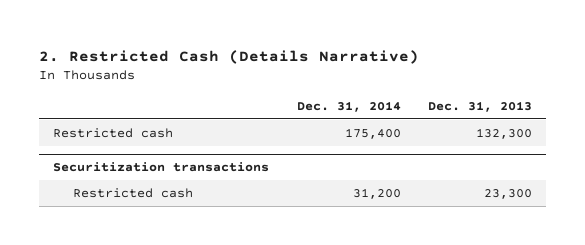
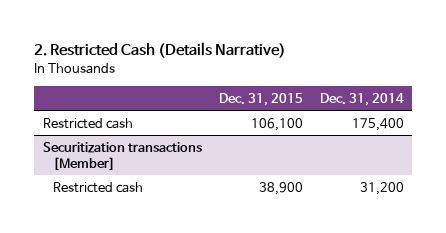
- | Dec. 31, 2014 | Dec. 31, 2013
+ | Dec. 31, 2015 | Dec. 31, 2014
- Securitization transactions
+ Securitization transactions [Member]

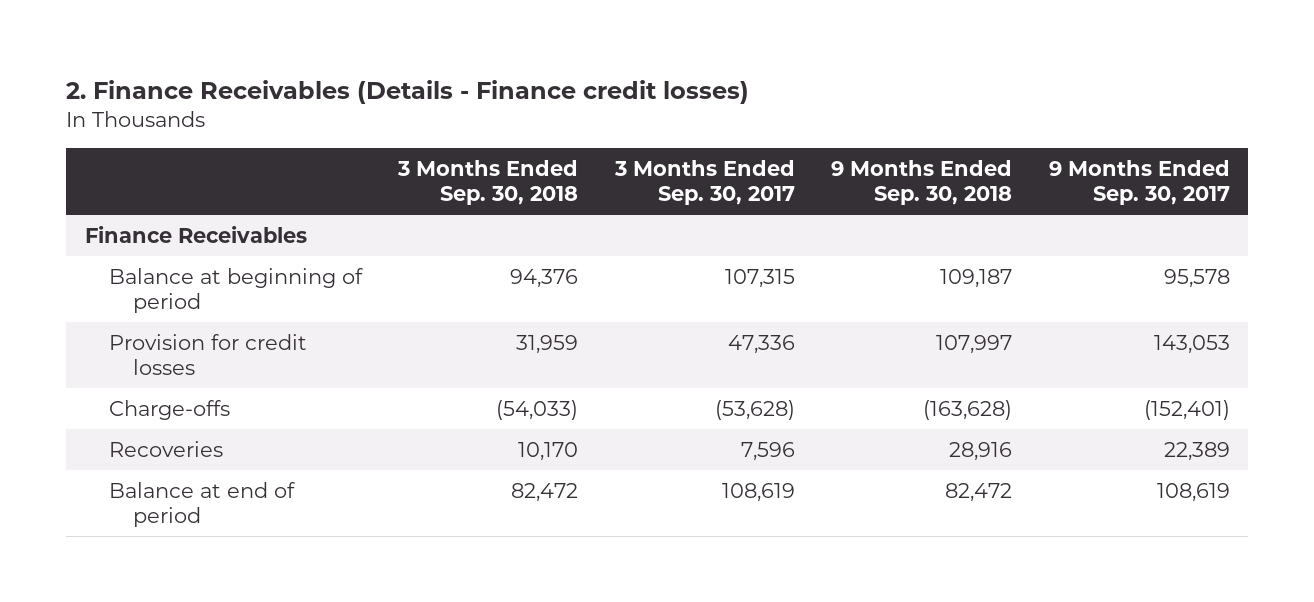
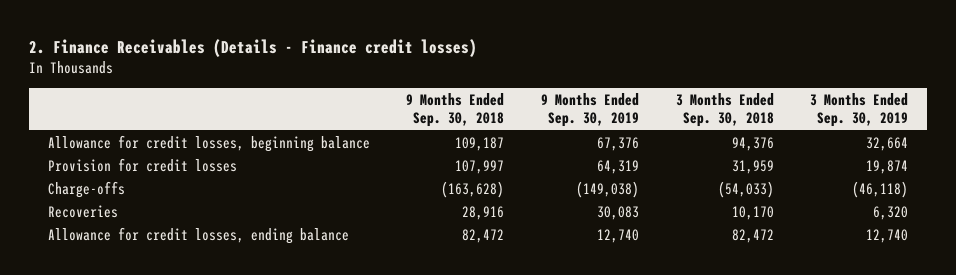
- | 3 Months Ended Sep. 30, 2018 | 3 Months Ended Sep. 30, 2017 | 9 Months Ended Sep. 30, 2018 | 9 Months Ended Sep. 30, 2017
+ | 9 Months Ended Sep. 30, 2018 | 9 Months Ended Sep. 30, 2019 | 3 Months Ended Sep. 30, 2018 | 3 Months Ended Sep. 30, 2019
- Finance Receivables
- Balance at beginning of period | 94,376 | 107,315 | 109,187 | 95,578
+ Allowance for credit losses, beginning balance | 109,187 | 67,376 | 94,376 | 32,664
- Balance at end of period | 82,472 | 108,619 | 82,472 | 108,619
+ Allowance for credit losses, ending balance | 82,472 | 12,740 | 82,472 | 12,740

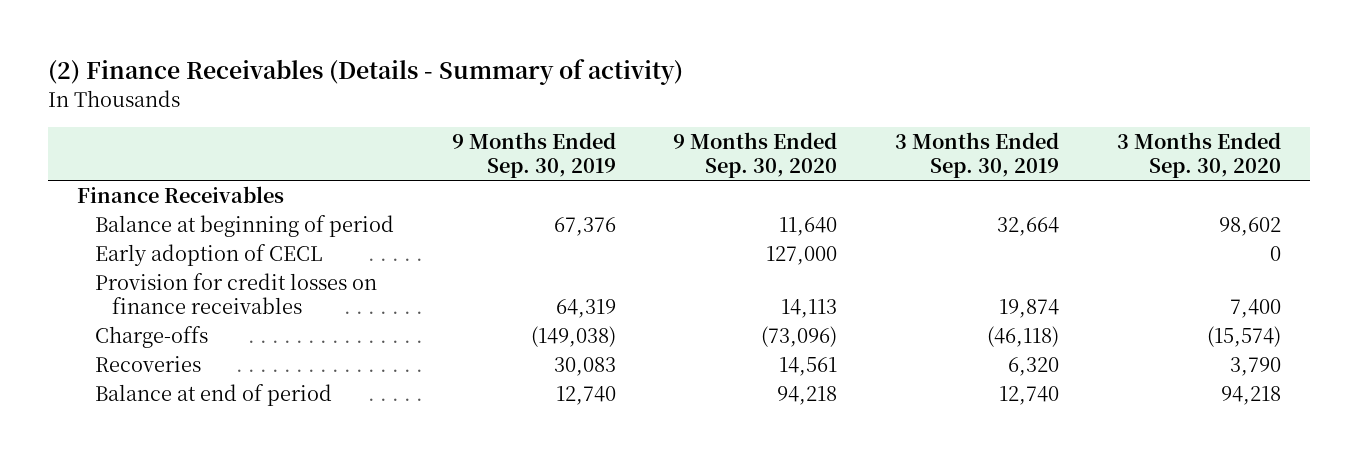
- 2. Finance Receivables (Details - Finance credit losses)
+ (2) Finance Receivables (Details - Summary of activity)
- | 9 Months Ended Sep. 30, 2018 | 9 Months Ended Sep. 30, 2019 | 3 Months Ended Sep. 30, 2018 | 3 Months Ended Sep. 30, 2019
+ | 9 Months Ended Sep. 30, 2019 | 9 Months Ended Sep. 30, 2020 | 3 Months Ended Sep. 30, 2019 | 3 Months Ended Sep. 30, 2020
- Allowance for credit losses, beginning balance | 109,187 | 67,376 | 94,376 | 32,664
- Provision for credit losses | 107,997 | 64,319 | 31,959 | 19,874
+ Finance Receivables
+ Balance at beginning of period | 67,376 | 11,640 | 32,664 | 98,602
+ Early adoption of CECL | | 127,000 | | 0
+ Provision for credit losses on finance receivables | 64,319 | 14,113 | 19,874 | 7,400
- Allowance for credit losses, ending balance | 82,472 | 12,740 | 82,472 | 12,740
+ Balance at end of period | 12,740 | 94,218 | 12,740 | 94,218

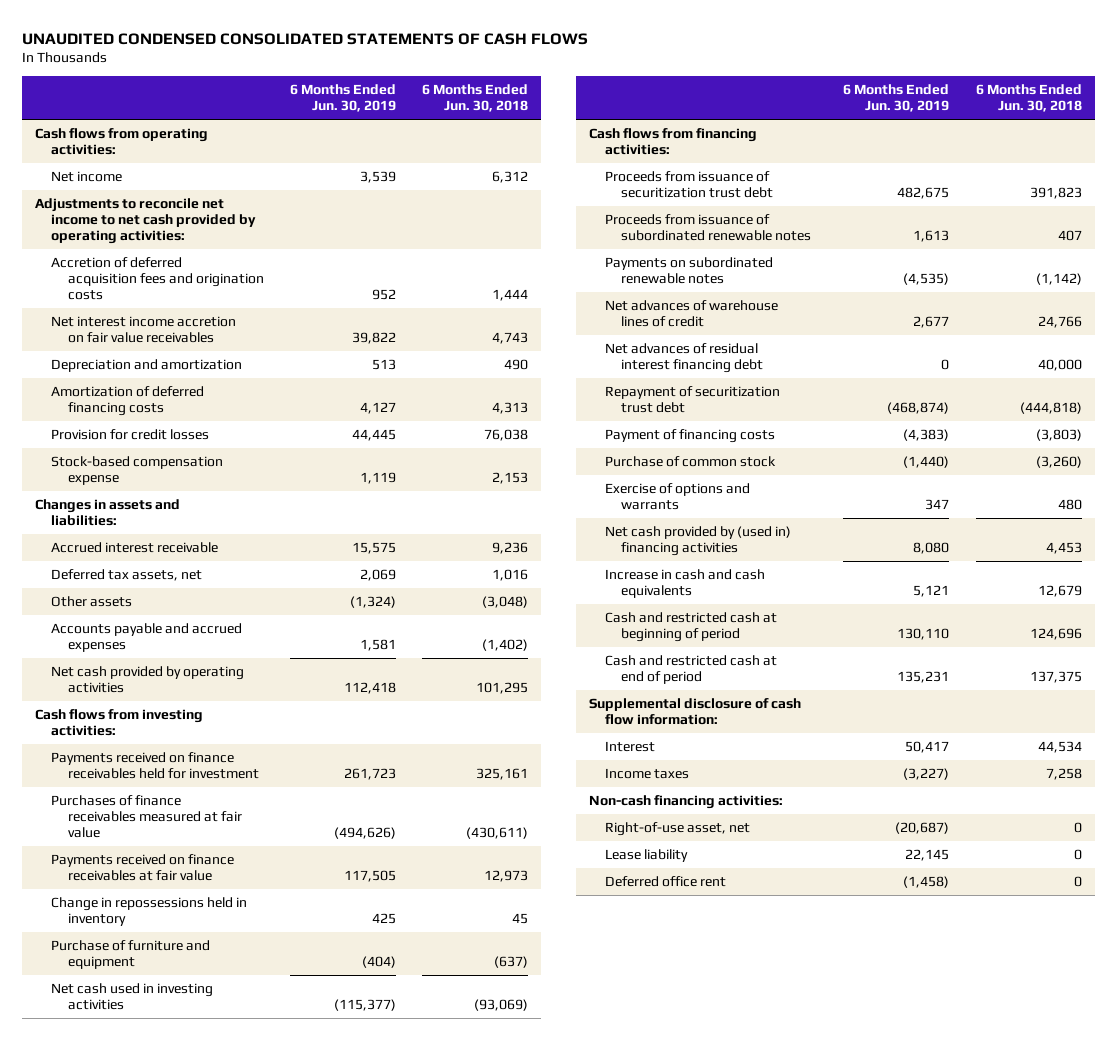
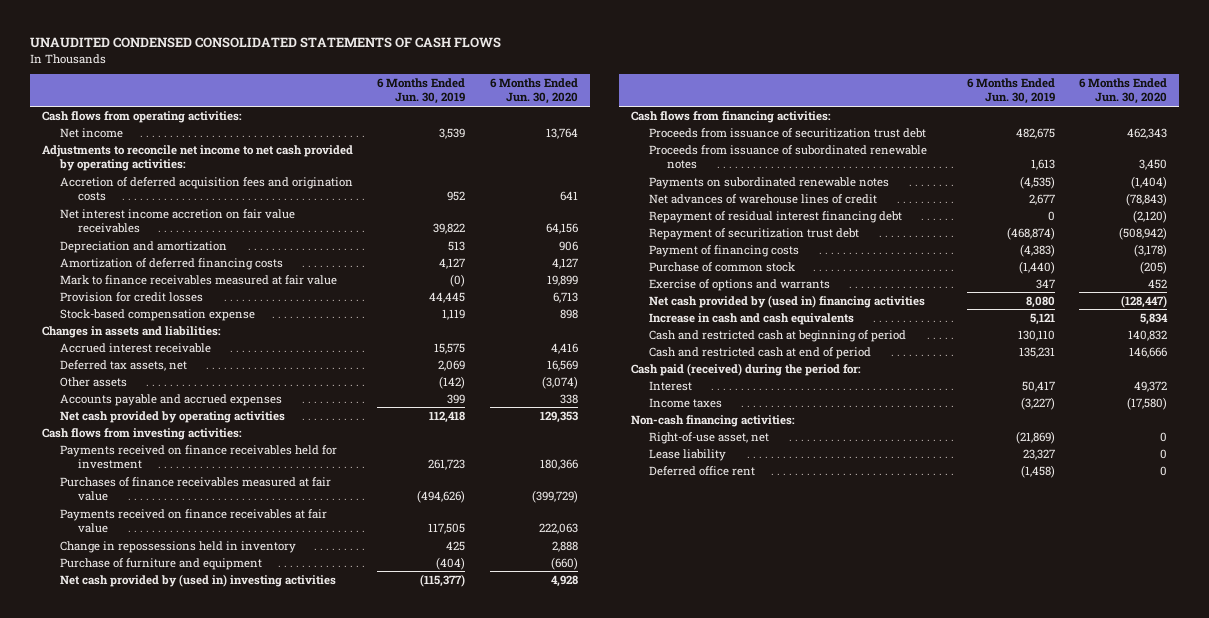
- | 6 Months Ended Jun. 30, 2019 | 6 Months Ended Jun. 30, 2018
+ | 6 Months Ended Jun. 30, 2019 | 6 Months Ended Jun. 30, 2020
+ Mark to finance receivables measured at fair value | (0) | 19,899
- Other assets | (1,324) | (3,048)
- Accounts payable and accrued expenses | 1,581 | (1,402)
+ Other assets | (142) | (3,074)
+ Accounts payable and accrued expenses | 399 | 338
- Net cash used in investing activities | (115,377) | (93,069)
+ Net cash provided by (used in) investing activities | (115,377) | 4,928
- Net advances of residual interest financing debt | 0 | 40,000
+ Repayment of residual interest financing debt | 0 | (2,120)
- Supplemental disclosure of cash flow information:
+ Cash paid (received) during the period for:
- Right-of-use asset, net | (20,687) | 0
- Lease liability | 22,145 | 0
+ Right-of-use asset, net | (21,869) | 0
+ Lease liability | 23,327 | 0

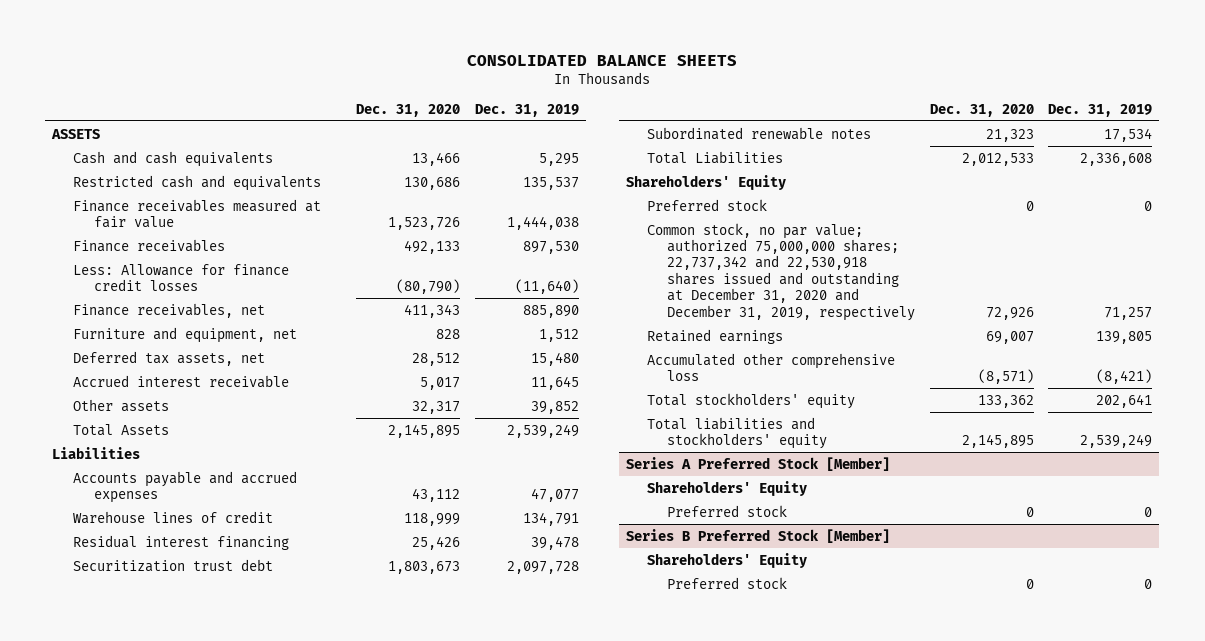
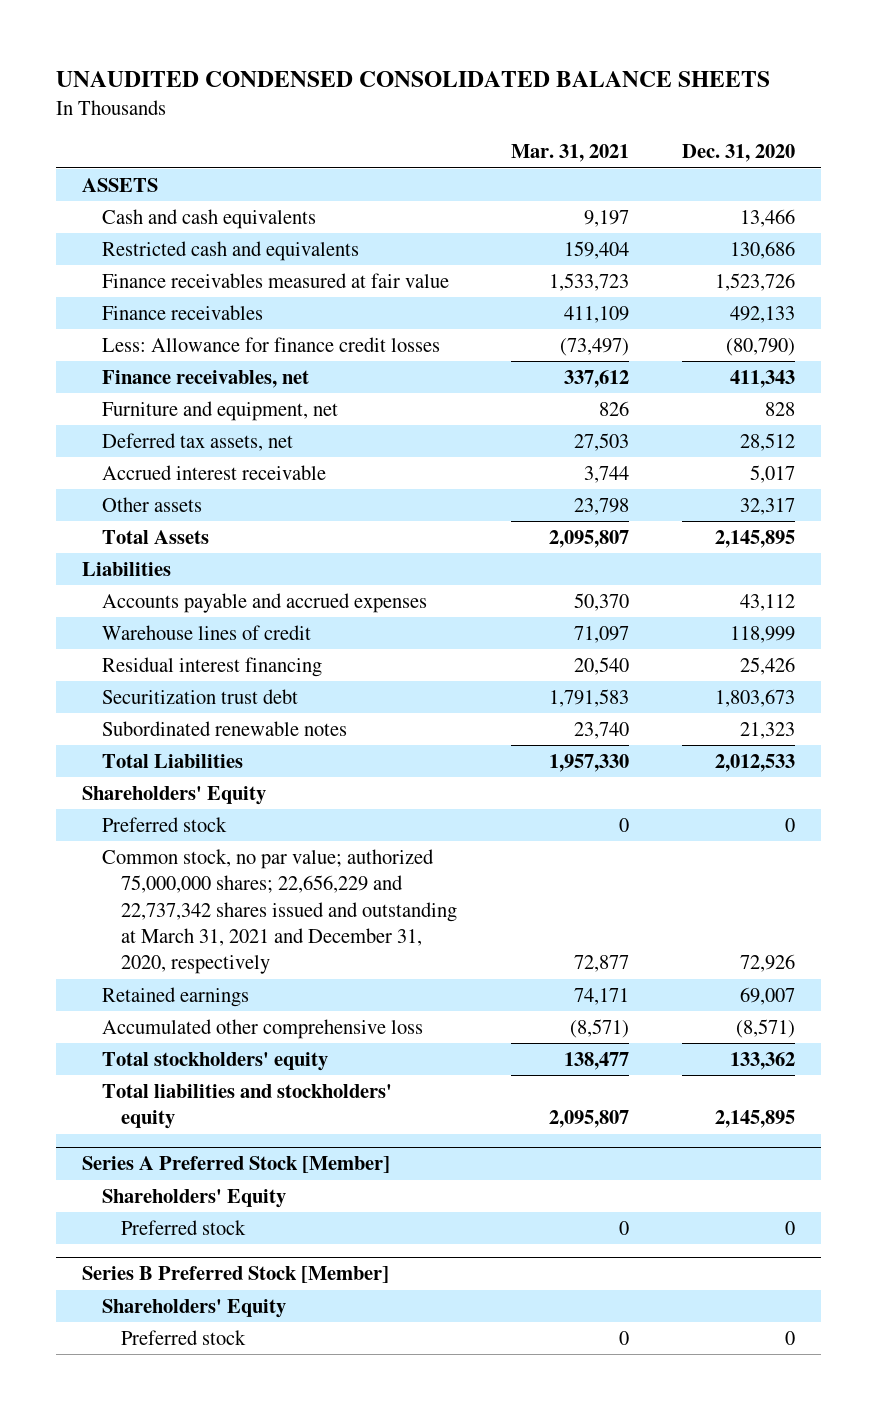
- CONSOLIDATED BALANCE SHEETS
+ UNAUDITED CONDENSED CONSOLIDATED BALANCE SHEETS
- | Dec. 31, 2020 | Dec. 31, 2019
+ | Mar. 31, 2021 | Dec. 31, 2020
- Common stock, no par value; authorized 75,000,000 shares; 22,737,342 and 22,530,918 shares issued and outstanding at December 31, 2020 and December 31, 2019, respectively | 72,926 | 71,257
+ Common stock, no par value; authorized 75,000,000 shares; 22,656,229 and 22,737,342 shares issued and outstanding at March 31, 2021 and December 31, 2020, respectively | 72,877 | 72,926

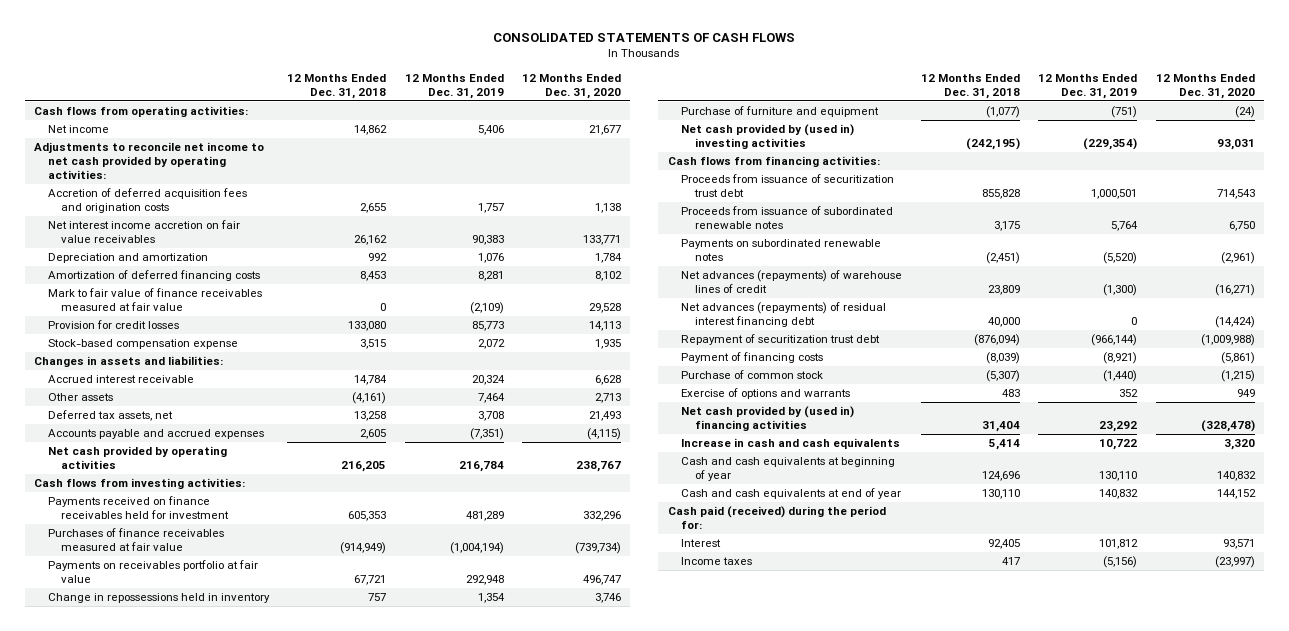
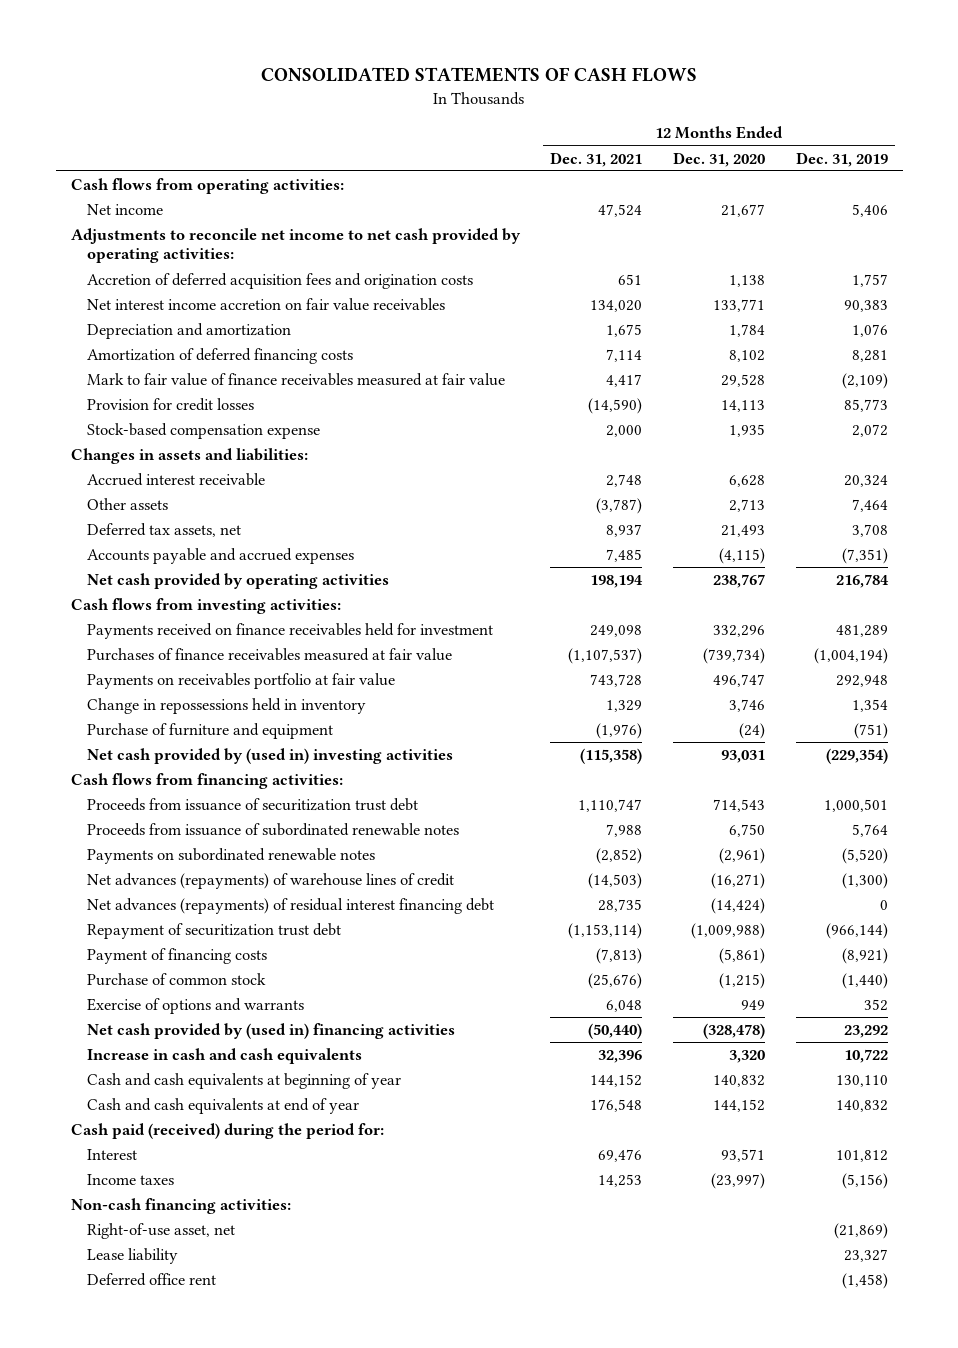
- | 12 Months Ended Dec. 31, 2018 | 12 Months Ended Dec. 31, 2019 | 12 Months Ended Dec. 31, 2020
+ | 12 Months Ended Dec. 31, 2021 | 12 Months Ended Dec. 31, 2020 | 12 Months Ended Dec. 31, 2019
+ Non-cash financing activities:
+ Right-of-use asset, net | | | (21,869)
+ Lease liability | | | 23,327
+ Deferred office rent | | | (1,458)

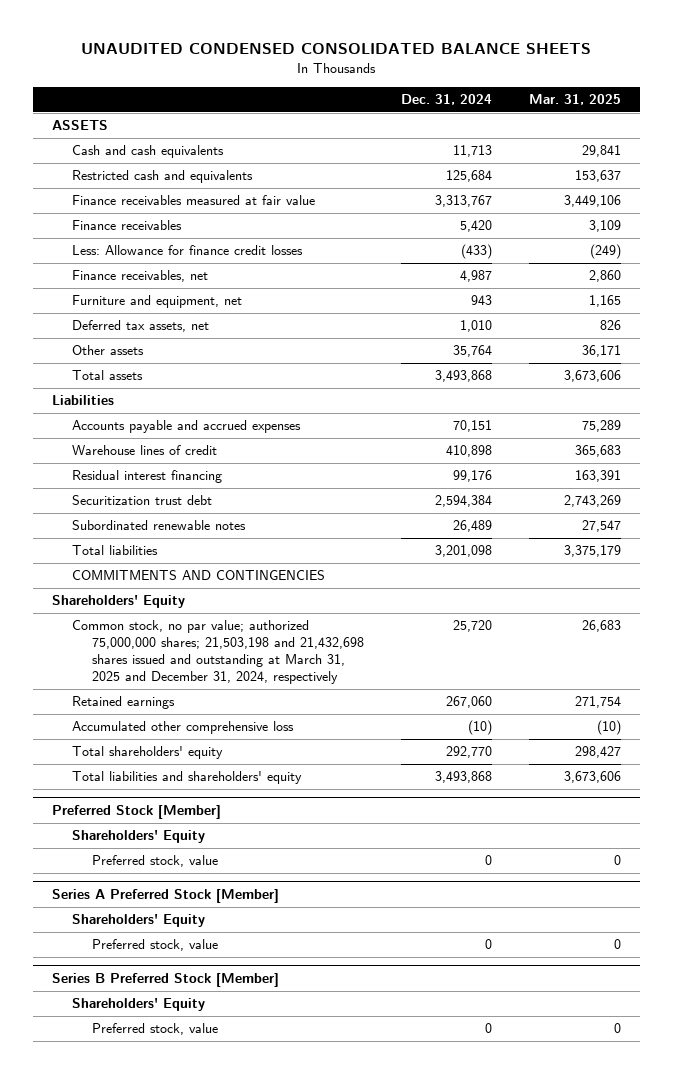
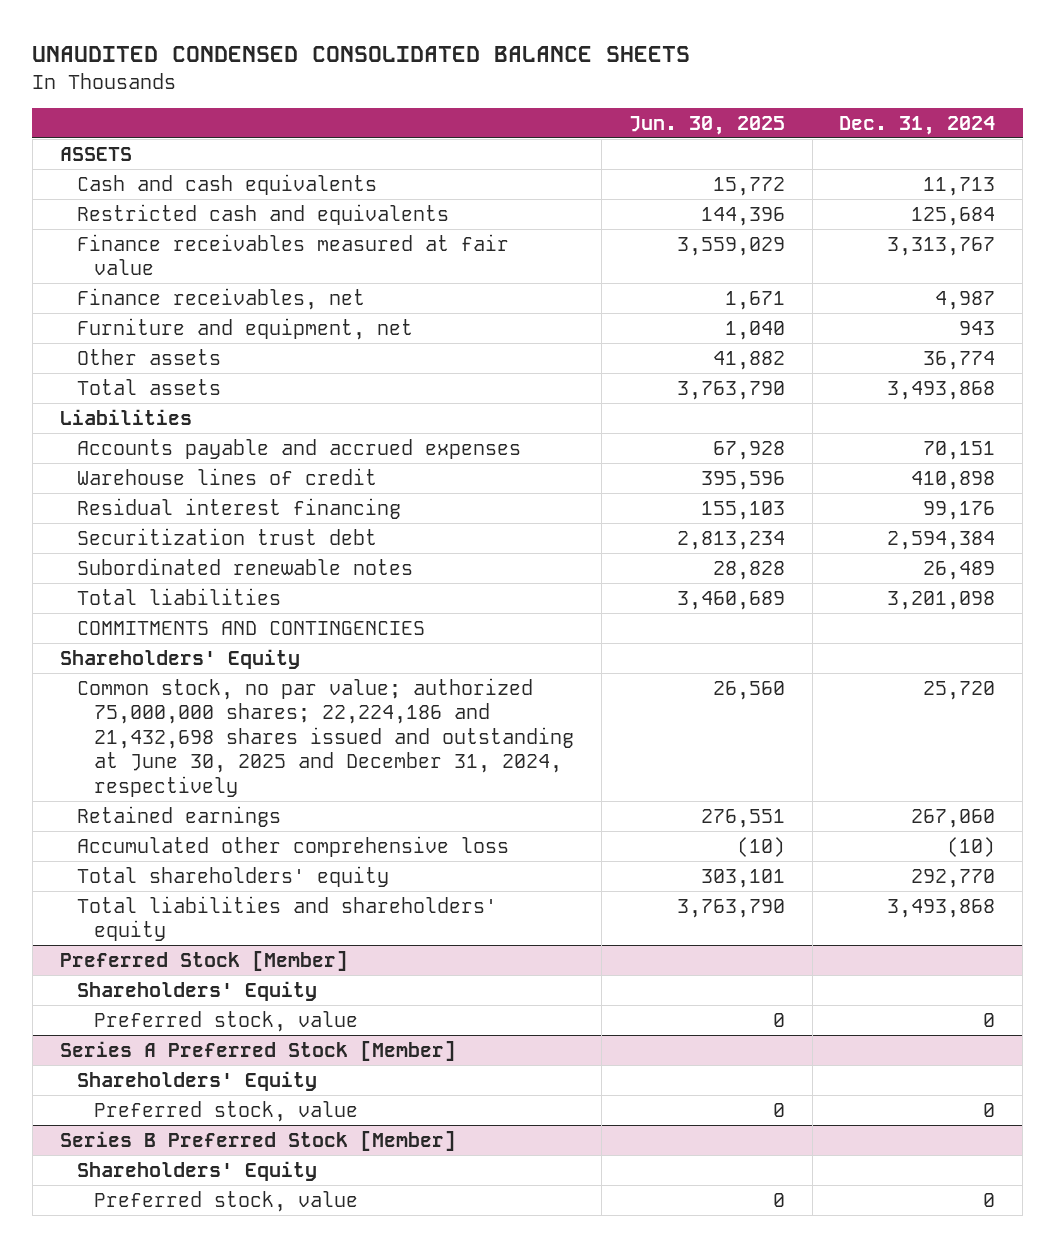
- | Dec. 31, 2024 | Mar. 31, 2025
+ | Jun. 30, 2025 | Dec. 31, 2024
- Finance receivables | 5,420 | 3,109
- Less: Allowance for finance credit losses | (433) | (249)
- Deferred tax assets, net | 1,010 | 826
- Other assets | 35,764 | 36,171
+ Other assets | 41,882 | 36,774
- Common stock, no par value; authorized 75,000,000 shares; 21,503,198 and 21,432,698 shares issued and outstanding at March 31, 2025 and December 31, 2024, respectively | 25,720 | 26,683
+ Common stock, no par value; authorized 75,000,000 shares; 22,224,186 and 21,432,698 shares issued and outstanding at June 30, 2025 and December 31, 2024, respectively | 26,560 | 25,720

